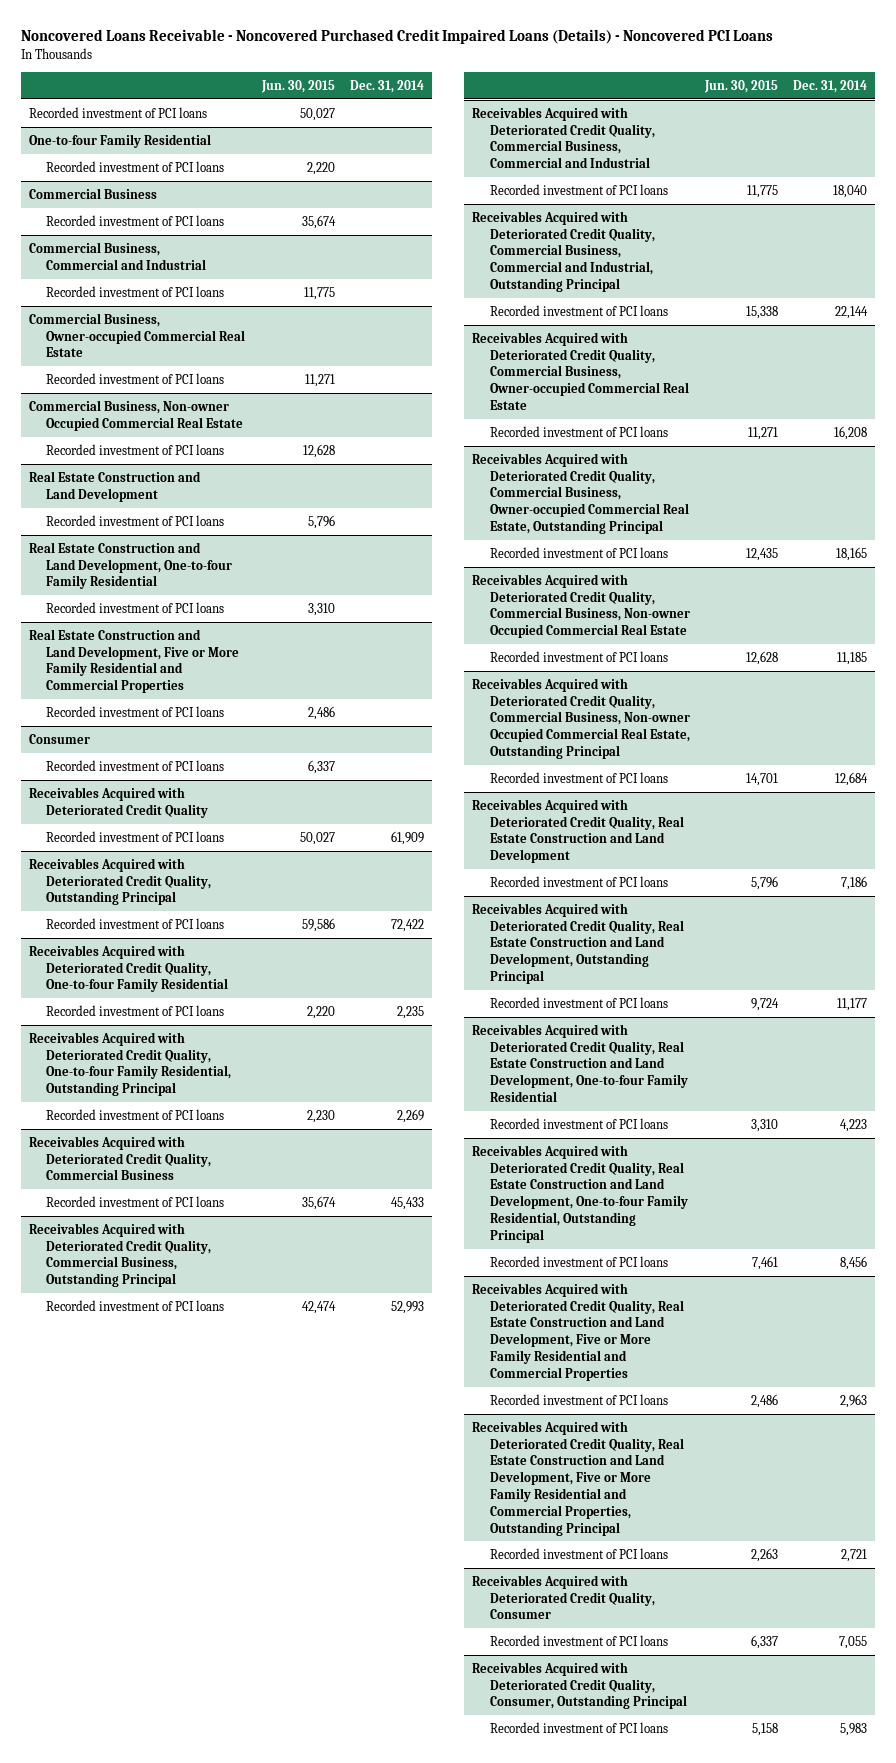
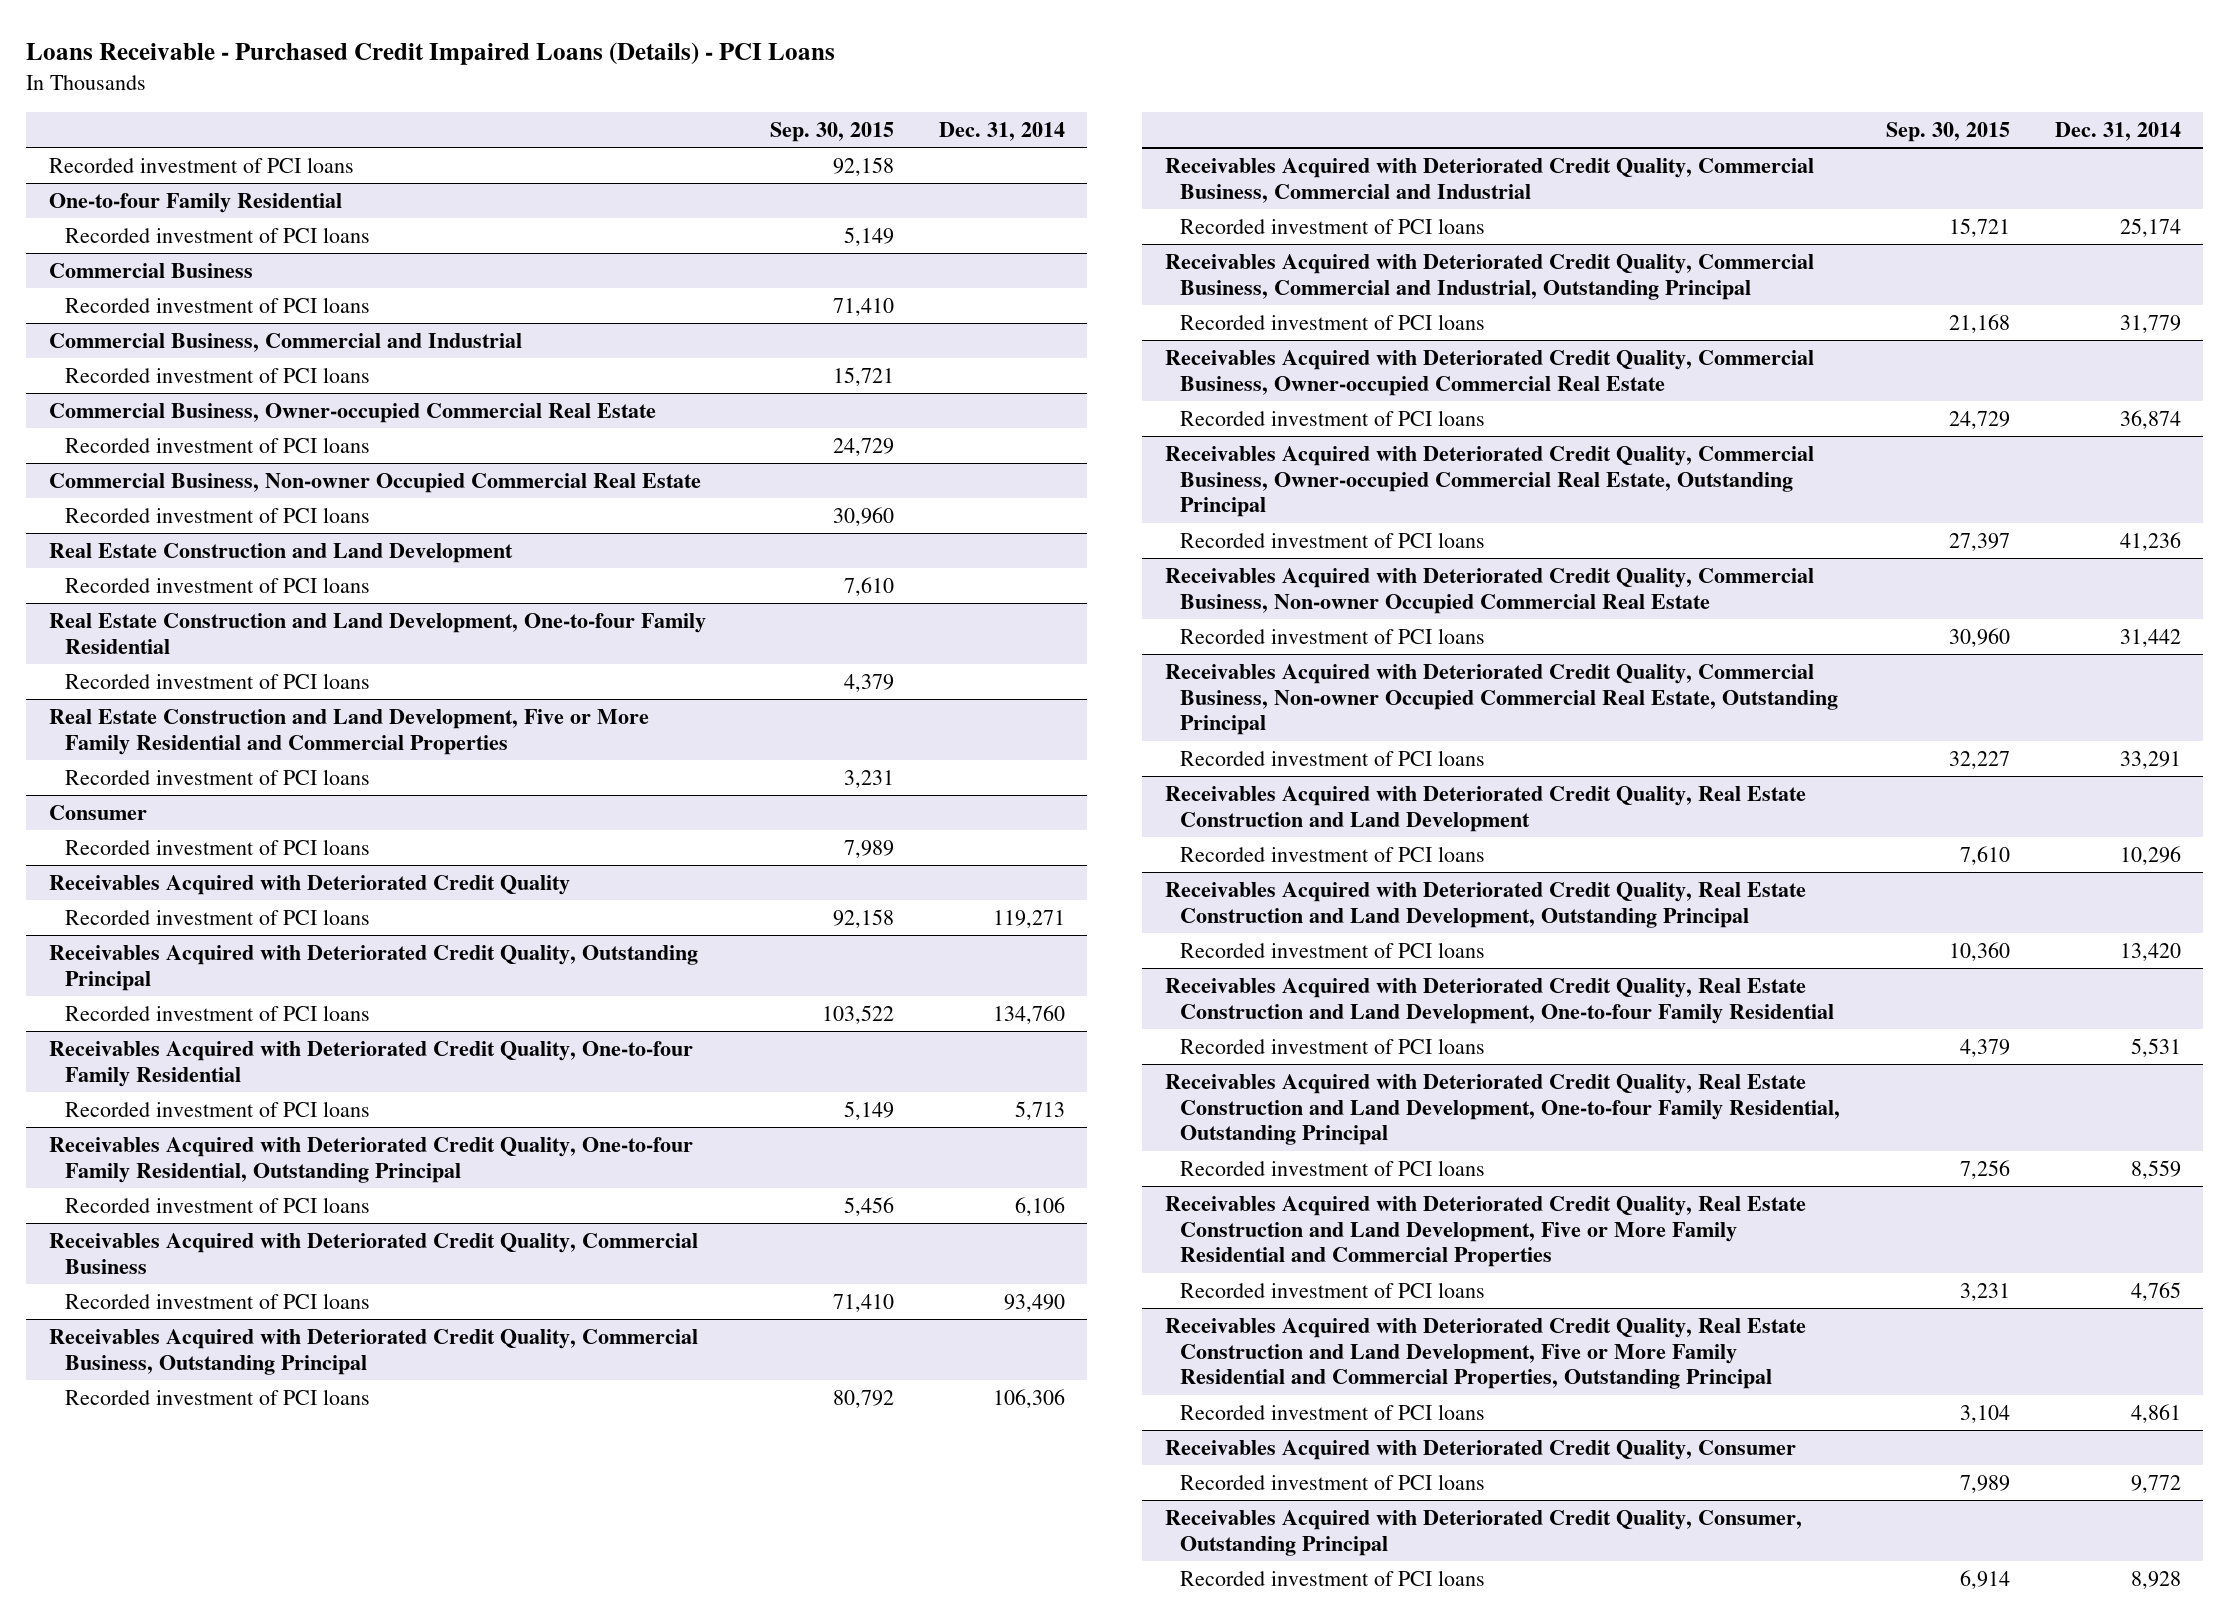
- Noncovered Loans Receivable - Noncovered Purchased Credit Impaired Loans (Details) - Noncovered PCI Loans
+ Loans Receivable - Purchased Credit Impaired Loans (Details) - PCI Loans
- | Jun. 30, 2015 | Dec. 31, 2014
+ | Sep. 30, 2015 | Dec. 31, 2014
@ Receivables Acquired with Deteriorated Credit Quality
- Recorded investment of PCI loans | 50,027 | 61,909
+ Recorded investment of PCI loans | 92,158 | 119,271
@ Receivables Acquired with Deteriorated Credit Quality, Outstanding Principal
- Recorded investment of PCI loans | 59,586 | 72,422
+ Recorded investment of PCI loans | 103,522 | 134,760
@ Receivables Acquired with Deteriorated Credit Quality, One-to-four Family Residential
- Recorded investment of PCI loans | 2,220 | 2,235
+ Recorded investment of PCI loans | 5,149 | 5,713
@ Receivables Acquired with Deteriorated Credit Quality, One-to-four Family Residential, Outstanding Principal
- Recorded investment of PCI loans | 2,230 | 2,269
+ Recorded investment of PCI loans | 5,456 | 6,106
@ Receivables Acquired with Deteriorated Credit Quality, Commercial Business
- Recorded investment of PCI loans | 35,674 | 45,433
+ Recorded investment of PCI loans | 71,410 | 93,490
@ Receivables Acquired with Deteriorated Credit Quality, Commercial Business, Outstanding Principal
- Recorded investment of PCI loans | 42,474 | 52,993
+ Recorded investment of PCI loans | 80,792 | 106,306
@ Receivables Acquired with Deteriorated Credit Quality, Commercial Business, Commercial and Industrial
- Recorded investment of PCI loans | 11,775 | 18,040
+ Recorded investment of PCI loans | 15,721 | 25,174
@ Receivables Acquired with Deteriorated Credit Quality, Commercial Business, Commercial and Industrial, Outstanding Principal
- Recorded investment of PCI loans | 15,338 | 22,144
+ Recorded investment of PCI loans | 21,168 | 31,779
@ Receivables Acquired with Deteriorated Credit Quality, Commercial Business, Owner-occupied Commercial Real Estate
- Recorded investment of PCI loans | 11,271 | 16,208
+ Recorded investment of PCI loans | 24,729 | 36,874
@ Receivables Acquired with Deteriorated Credit Quality, Commercial Business, Owner-occupied Commercial Real Estate, Outstanding Principal
- Recorded investment of PCI loans | 12,435 | 18,165
+ Recorded investment of PCI loans | 27,397 | 41,236
@ Receivables Acquired with Deteriorated Credit Quality, Commercial Business, Non-owner Occupied Commercial Real Estate
- Recorded investment of PCI loans | 12,628 | 11,185
+ Recorded investment of PCI loans | 30,960 | 31,442
@ Receivables Acquired with Deteriorated Credit Quality, Commercial Business, Non-owner Occupied Commercial Real Estate, Outstanding Principal
- Recorded investment of PCI loans | 14,701 | 12,684
+ Recorded investment of PCI loans | 32,227 | 33,291
@ Receivables Acquired with Deteriorated Credit Quality, Real Estate Construction and Land Development
- Recorded investment of PCI loans | 5,796 | 7,186
+ Recorded investment of PCI loans | 7,610 | 10,296
@ Receivables Acquired with Deteriorated Credit Quality, Real Estate Construction and Land Development, Outstanding Principal
- Recorded investment of PCI loans | 9,724 | 11,177
+ Recorded investment of PCI loans | 10,360 | 13,420
@ Receivables Acquired with Deteriorated Credit Quality, Real Estate Construction and Land Development, One-to-four Family Residential
- Recorded investment of PCI loans | 3,310 | 4,223
+ Recorded investment of PCI loans | 4,379 | 5,531
@ Receivables Acquired with Deteriorated Credit Quality, Real Estate Construction and Land Development, One-to-four Family Residential, Outstanding Principal
- Recorded investment of PCI loans | 7,461 | 8,456
+ Recorded investment of PCI loans | 7,256 | 8,559
@ Receivables Acquired with Deteriorated Credit Quality, Real Estate Construction and Land Development, Five or More Family Residential and Commercial Properties
- Recorded investment of PCI loans | 2,486 | 2,963
+ Recorded investment of PCI loans | 3,231 | 4,765
@ Receivables Acquired with Deteriorated Credit Quality, Real Estate Construction and Land Development, Five or More Family Residential and Commercial Properties, Outstanding Principal
- Recorded investment of PCI loans | 2,263 | 2,721
+ Recorded investment of PCI loans | 3,104 | 4,861
@ Receivables Acquired with Deteriorated Credit Quality, Consumer
- Recorded investment of PCI loans | 6,337 | 7,055
+ Recorded investment of PCI loans | 7,989 | 9,772
@ Receivables Acquired with Deteriorated Credit Quality, Consumer, Outstanding Principal
- Recorded investment of PCI loans | 5,158 | 5,983
+ Recorded investment of PCI loans | 6,914 | 8,928

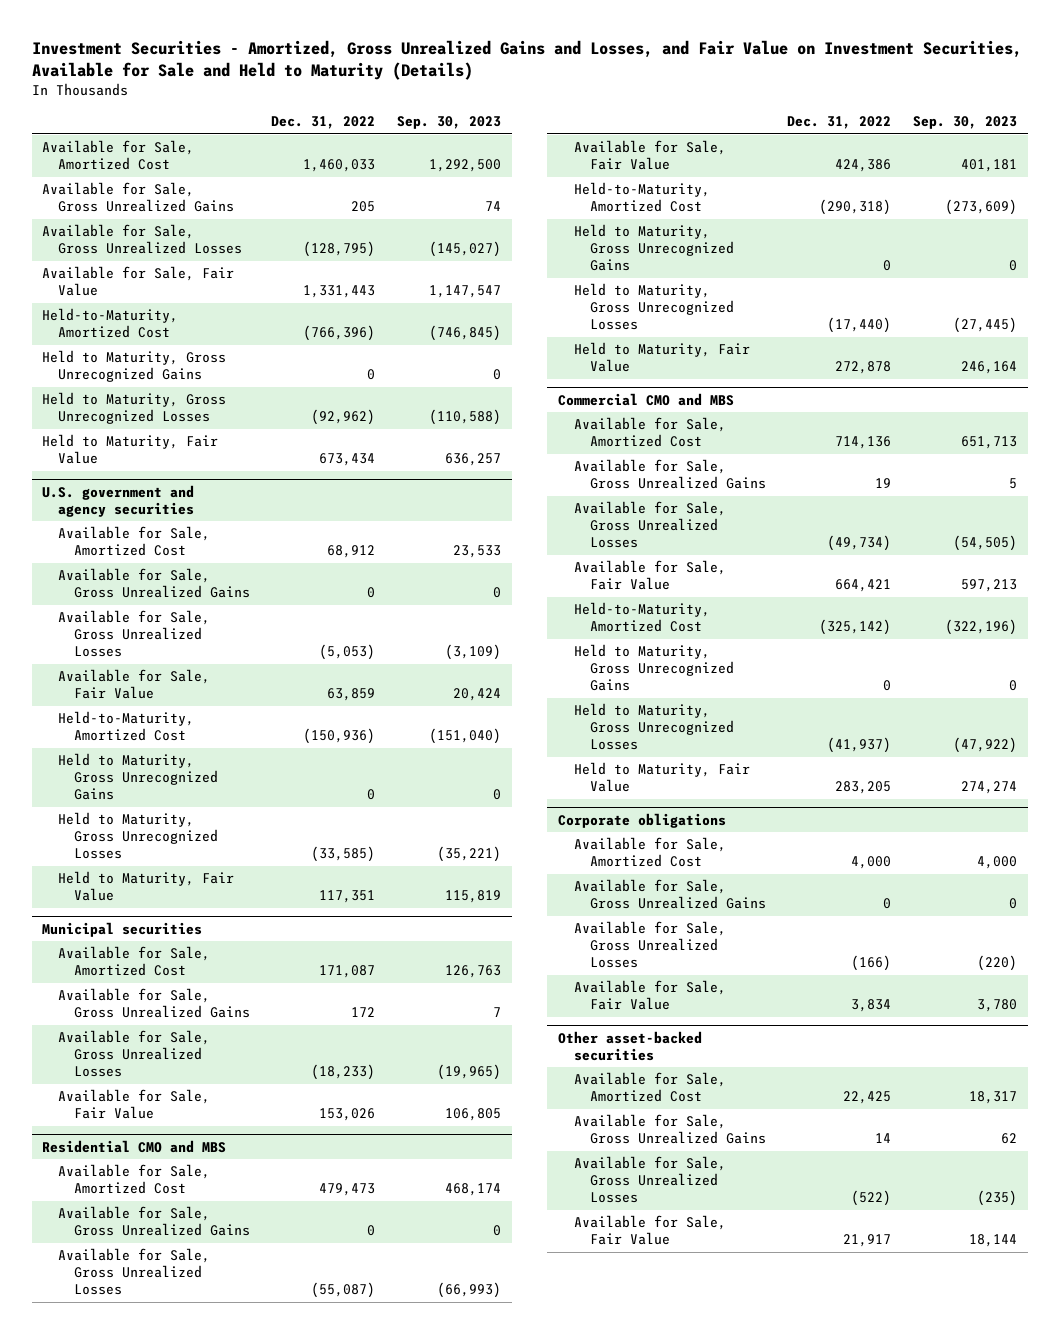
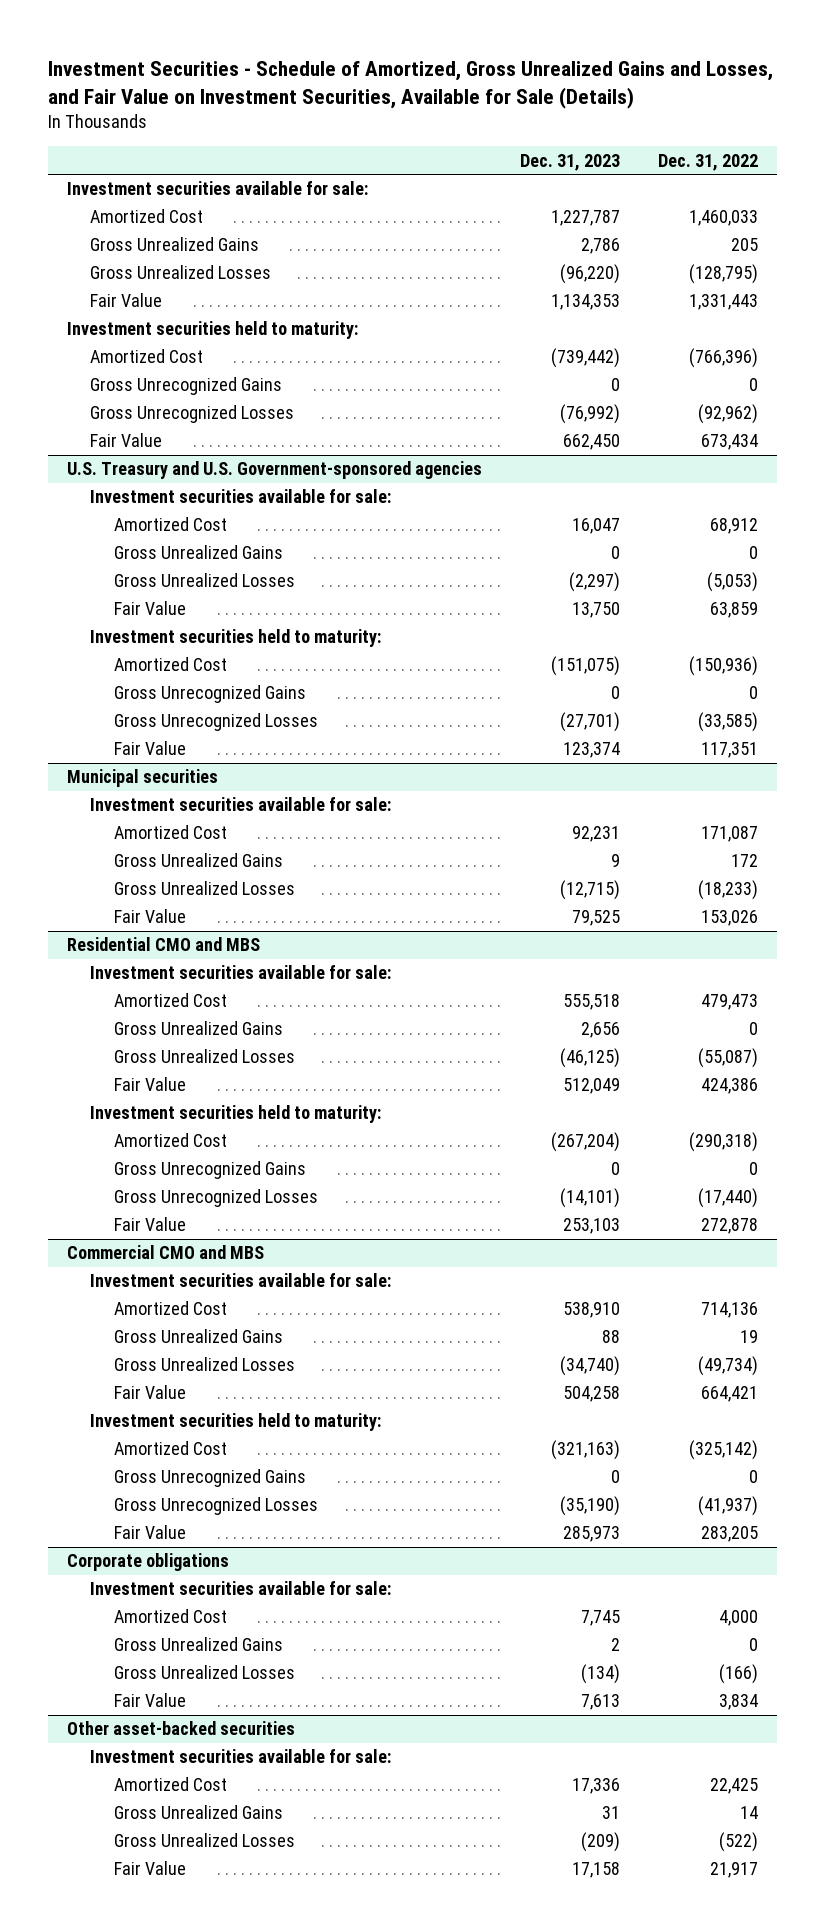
- Investment Securities - Amortized, Gross Unrealized Gains and Losses, and Fair Value on Investment Securities, Available for Sale and Held to Maturity (Details)
+ Investment Securities - Schedule of Amortized, Gross Unrealized Gains and Losses, and Fair Value on Investment Securities, Available for Sale (Details)
- | Dec. 31, 2022 | Sep. 30, 2023
+ | Dec. 31, 2023 | Dec. 31, 2022
- Available for Sale, Amortized Cost | 1,460,033 | 1,292,500
- Available for Sale, Gross Unrealized Gains | 205 | 74
- Available for Sale, Gross Unrealized Losses | (128,795) | (145,027)
- Available for Sale, Fair Value | 1,331,443 | 1,147,547
- Held-to-Maturity, Amortized Cost | (766,396) | (746,845)
- Held to Maturity, Gross Unrecognized Gains | 0 | 0
- Held to Maturity, Gross Unrecognized Losses | (92,962) | (110,588)
- Held to Maturity, Fair Value | 673,434 | 636,257
- U.S. government and agency securities
- Available for Sale, Amortized Cost | 68,912 | 23,533
- Available for Sale, Gross Unrealized Gains | 0 | 0
- Available for Sale, Gross Unrealized Losses | (5,053) | (3,109)
- Available for Sale, Fair Value | 63,859 | 20,424
- Held-to-Maturity, Amortized Cost | (150,936) | (151,040)
- Held to Maturity, Gross Unrecognized Gains | 0 | 0
- Held to Maturity, Gross Unrecognized Losses | (33,585) | (35,221)
- Held to Maturity, Fair Value | 117,351 | 115,819
+ Investment securities available for sale:
+ Amortized Cost | 1,227,787 | 1,460,033
+ Gross Unrealized Gains | 2,786 | 205
+ Gross Unrealized Losses | (96,220) | (128,795)
+ Fair Value | 1,134,353 | 1,331,443
+ Investment securities held to maturity:
+ Amortized Cost | (739,442) | (766,396)
+ Gross Unrecognized Gains | 0 | 0
+ Gross Unrecognized Losses | (76,992) | (92,962)
+ Fair Value | 662,450 | 673,434
+ U.S. Treasury and U.S. Government-sponsored agencies
+ Investment securities available for sale:
+ Amortized Cost | 16,047 | 68,912
+ Gross Unrealized Gains | 0 | 0
+ Gross Unrealized Losses | (2,297) | (5,053)
+ Fair Value | 13,750 | 63,859
+ Investment securities held to maturity:
+ Amortized Cost | (151,075) | (150,936)
+ Gross Unrecognized Gains | 0 | 0
+ Gross Unrecognized Losses | (27,701) | (33,585)
+ Fair Value | 123,374 | 117,351
@ Municipal securities
- Available for Sale, Amortized Cost | 171,087 | 126,763
- Available for Sale, Gross Unrealized Gains | 172 | 7
- Available for Sale, Gross Unrealized Losses | (18,233) | (19,965)
- Available for Sale, Fair Value | 153,026 | 106,805
+ Investment securities available for sale:
+ Amortized Cost | 92,231 | 171,087
+ Gross Unrealized Gains | 9 | 172
+ Gross Unrealized Losses | (12,715) | (18,233)
+ Fair Value | 79,525 | 153,026
@ Residential CMO and MBS
- Available for Sale, Amortized Cost | 479,473 | 468,174
- Available for Sale, Gross Unrealized Gains | 0 | 0
- Available for Sale, Gross Unrealized Losses | (55,087) | (66,993)
- Available for Sale, Fair Value | 424,386 | 401,181
- Held-to-Maturity, Amortized Cost | (290,318) | (273,609)
- Held to Maturity, Gross Unrecognized Gains | 0 | 0
- Held to Maturity, Gross Unrecognized Losses | (17,440) | (27,445)
- Held to Maturity, Fair Value | 272,878 | 246,164
+ Investment securities available for sale:
+ Amortized Cost | 555,518 | 479,473
+ Gross Unrealized Gains | 2,656 | 0
+ Gross Unrealized Losses | (46,125) | (55,087)
+ Fair Value | 512,049 | 424,386
+ Investment securities held to maturity:
+ Amortized Cost | (267,204) | (290,318)
+ Gross Unrecognized Gains | 0 | 0
+ Gross Unrecognized Losses | (14,101) | (17,440)
+ Fair Value | 253,103 | 272,878
@ Commercial CMO and MBS
- Available for Sale, Amortized Cost | 714,136 | 651,713
- Available for Sale, Gross Unrealized Gains | 19 | 5
- Available for Sale, Gross Unrealized Losses | (49,734) | (54,505)
- Available for Sale, Fair Value | 664,421 | 597,213
- Held-to-Maturity, Amortized Cost | (325,142) | (322,196)
- Held to Maturity, Gross Unrecognized Gains | 0 | 0
- Held to Maturity, Gross Unrecognized Losses | (41,937) | (47,922)
- Held to Maturity, Fair Value | 283,205 | 274,274
+ Investment securities available for sale:
+ Amortized Cost | 538,910 | 714,136
+ Gross Unrealized Gains | 88 | 19
+ Gross Unrealized Losses | (34,740) | (49,734)
+ Fair Value | 504,258 | 664,421
+ Investment securities held to maturity:
+ Amortized Cost | (321,163) | (325,142)
+ Gross Unrecognized Gains | 0 | 0
+ Gross Unrecognized Losses | (35,190) | (41,937)
+ Fair Value | 285,973 | 283,205
@ Corporate obligations
- Available for Sale, Amortized Cost | 4,000 | 4,000
- Available for Sale, Gross Unrealized Gains | 0 | 0
- Available for Sale, Gross Unrealized Losses | (166) | (220)
- Available for Sale, Fair Value | 3,834 | 3,780
+ Investment securities available for sale:
+ Amortized Cost | 7,745 | 4,000
+ Gross Unrealized Gains | 2 | 0
+ Gross Unrealized Losses | (134) | (166)
+ Fair Value | 7,613 | 3,834
@ Other asset-backed securities
- Available for Sale, Amortized Cost | 22,425 | 18,317
- Available for Sale, Gross Unrealized Gains | 14 | 62
- Available for Sale, Gross Unrealized Losses | (522) | (235)
- Available for Sale, Fair Value | 21,917 | 18,144
+ Investment securities available for sale:
+ Amortized Cost | 17,336 | 22,425
+ Gross Unrealized Gains | 31 | 14
+ Gross Unrealized Losses | (209) | (522)
+ Fair Value | 17,158 | 21,917

